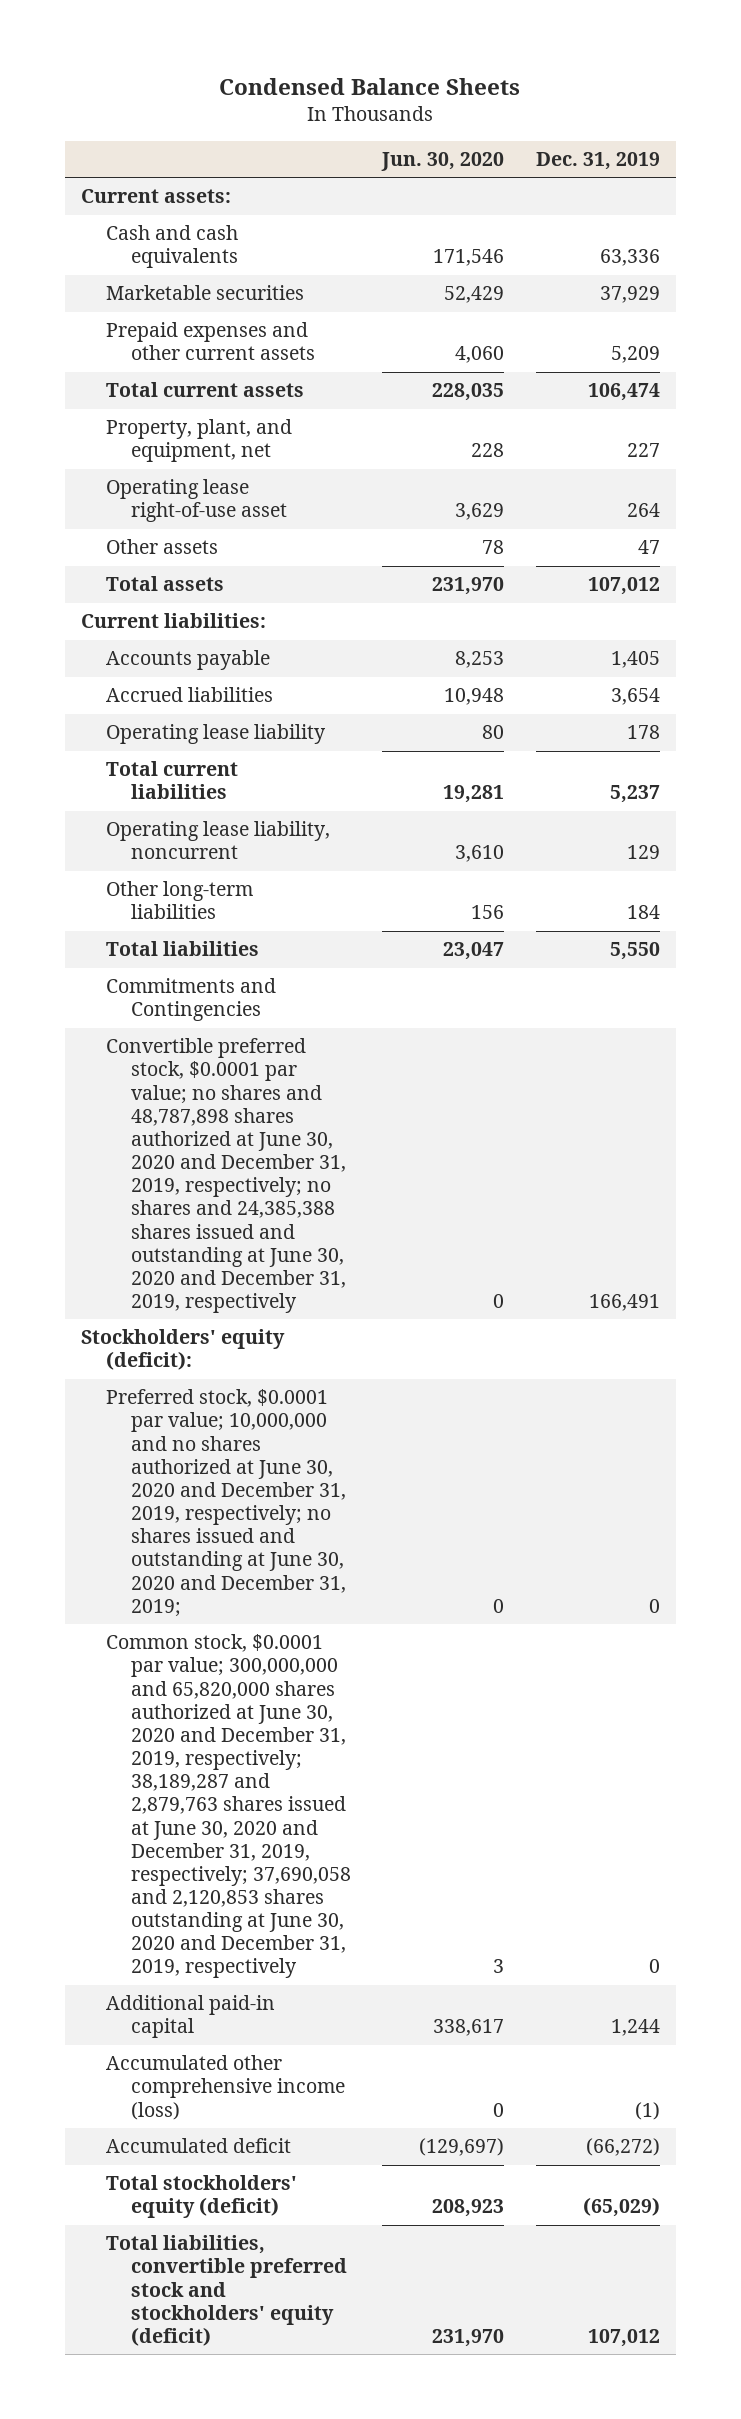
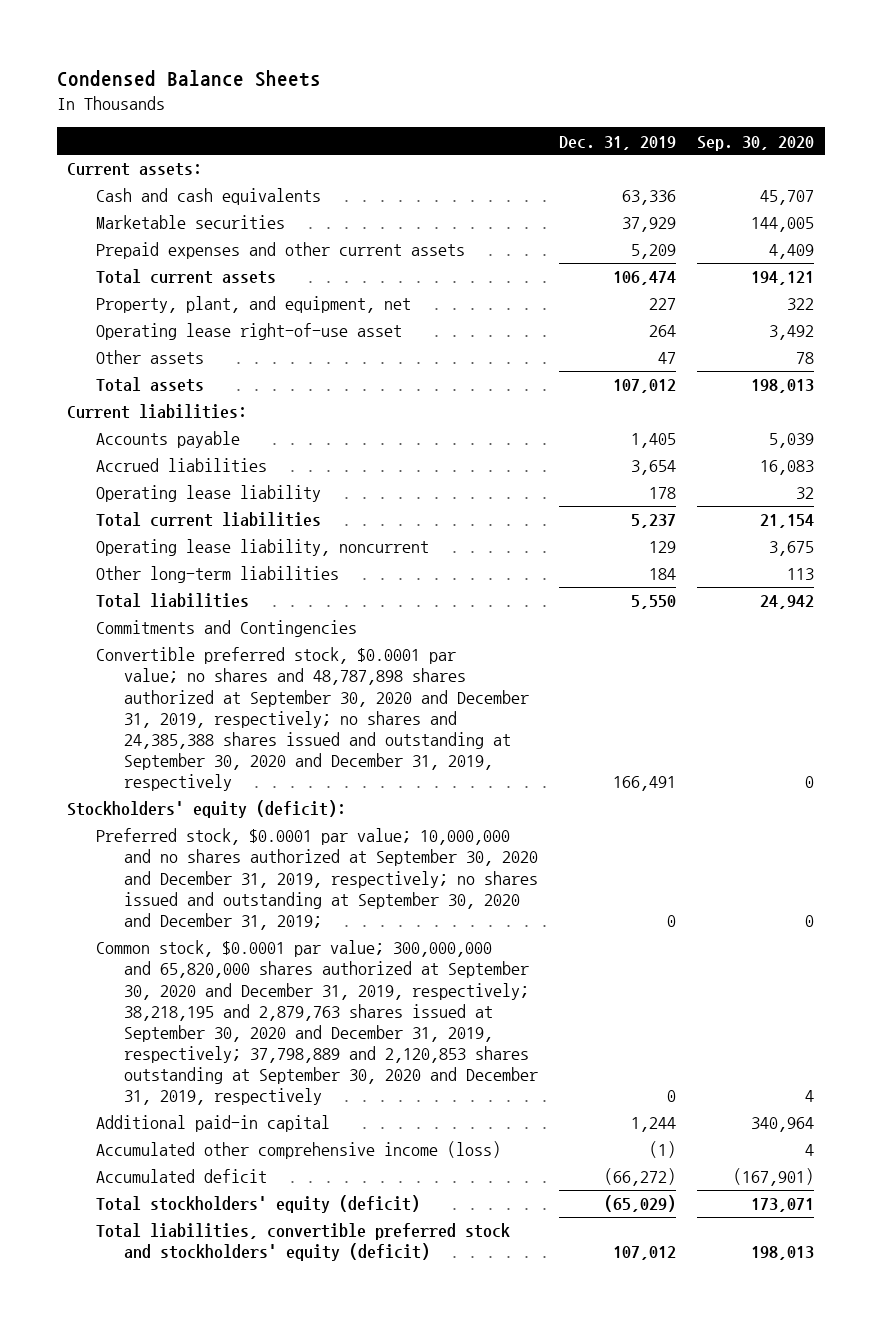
- | Jun. 30, 2020 | Dec. 31, 2019
+ | Dec. 31, 2019 | Sep. 30, 2020
- Convertible preferred stock, $0.0001 par value; no shares and 48,787,898 shares authorized at June 30, 2020 and December 31, 2019, respectively; no shares and 24,385,388 shares issued and outstanding at June 30, 2020 and December 31, 2019, respectively | 0 | 166,491
+ Convertible preferred stock, $0.0001 par value; no shares and 48,787,898 shares authorized at September 30, 2020 and December 31, 2019, respectively; no shares and 24,385,388 shares issued and outstanding at September 30, 2020 and December 31, 2019, respectively | 166,491 | 0
- Preferred stock, $0.0001 par value; 10,000,000 and no shares authorized at June 30, 2020 and December 31, 2019, respectively; no shares issued and outstanding at June 30, 2020 and December 31, 2019; | 0 | 0
- Common stock, $0.0001 par value; 300,000,000 and 65,820,000 shares authorized at June 30, 2020 and December 31, 2019, respectively; 38,189,287 and 2,879,763 shares issued at June 30, 2020 and December 31, 2019, respectively; 37,690,058 and 2,120,853 shares outstanding at June 30, 2020 and December 31, 2019, respectively | 3 | 0
+ Preferred stock, $0.0001 par value; 10,000,000 and no shares authorized at September 30, 2020 and December 31, 2019, respectively; no shares issued and outstanding at September 30, 2020 and December 31, 2019; | 0 | 0
+ Common stock, $0.0001 par value; 300,000,000 and 65,820,000 shares authorized at September 30, 2020 and December 31, 2019, respectively; 38,218,195 and 2,879,763 shares issued at September 30, 2020 and December 31, 2019, respectively; 37,798,889 and 2,120,853 shares outstanding at September 30, 2020 and December 31, 2019, respectively | 0 | 4

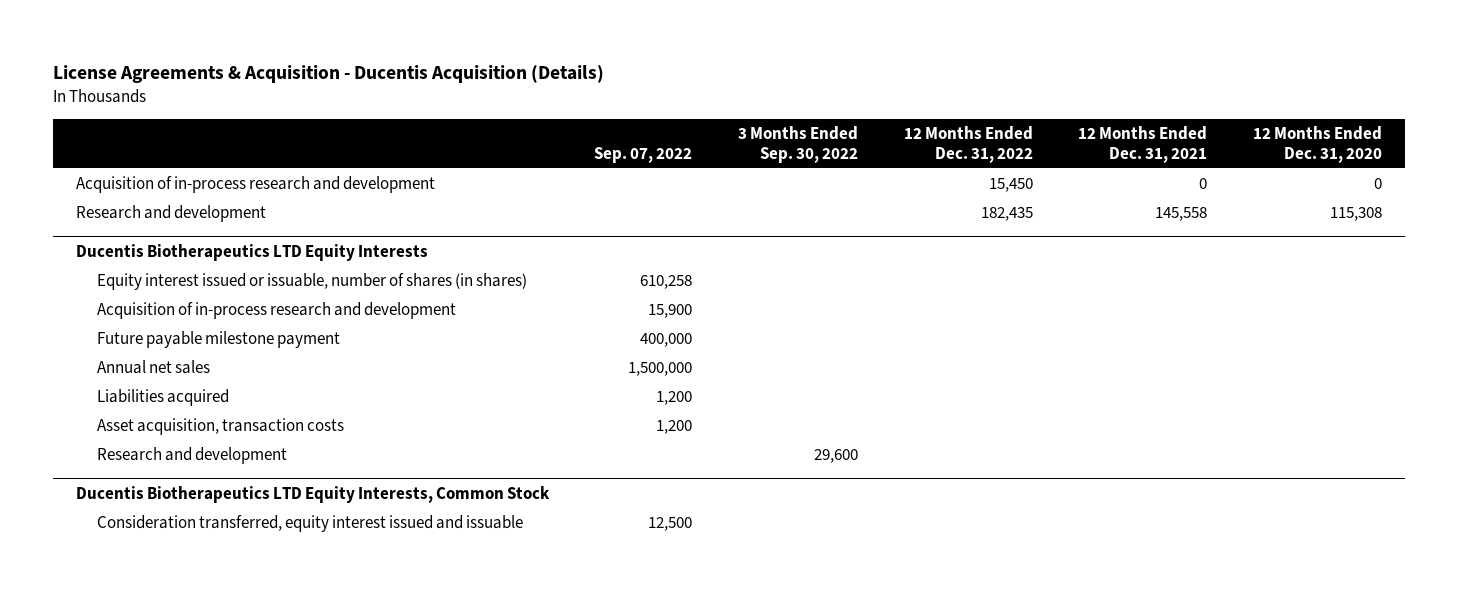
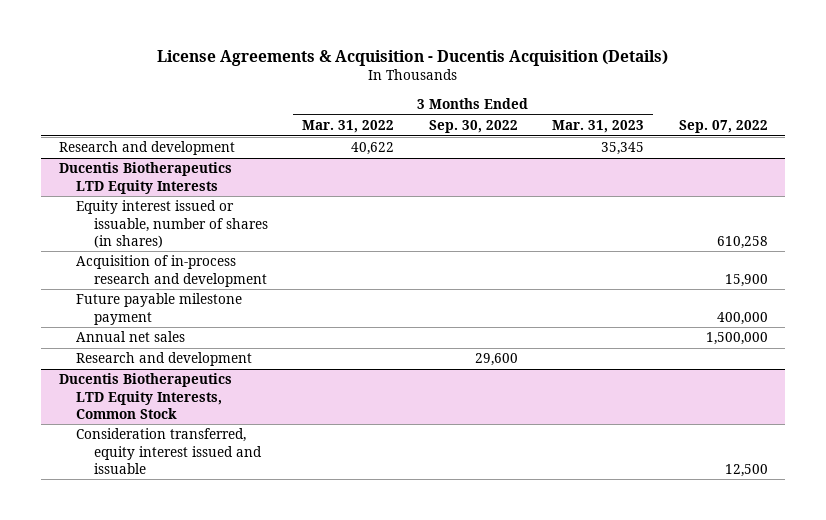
- | Sep. 07, 2022 | 3 Months Ended Sep. 30, 2022 | 12 Months Ended Dec. 31, 2022 | 12 Months Ended Dec. 31, 2021 | 12 Months Ended Dec. 31, 2020
+ | 3 Months Ended Mar. 31, 2022 | 3 Months Ended Sep. 30, 2022 | 3 Months Ended Mar. 31, 2023 | Sep. 07, 2022
- Acquisition of in-process research and development | | | 15,450 | 0 | 0
@ Ducentis Biotherapeutics LTD Equity Interests
- Liabilities acquired | 1,200 | | | |
- Asset acquisition, transaction costs | 1,200 | | | |

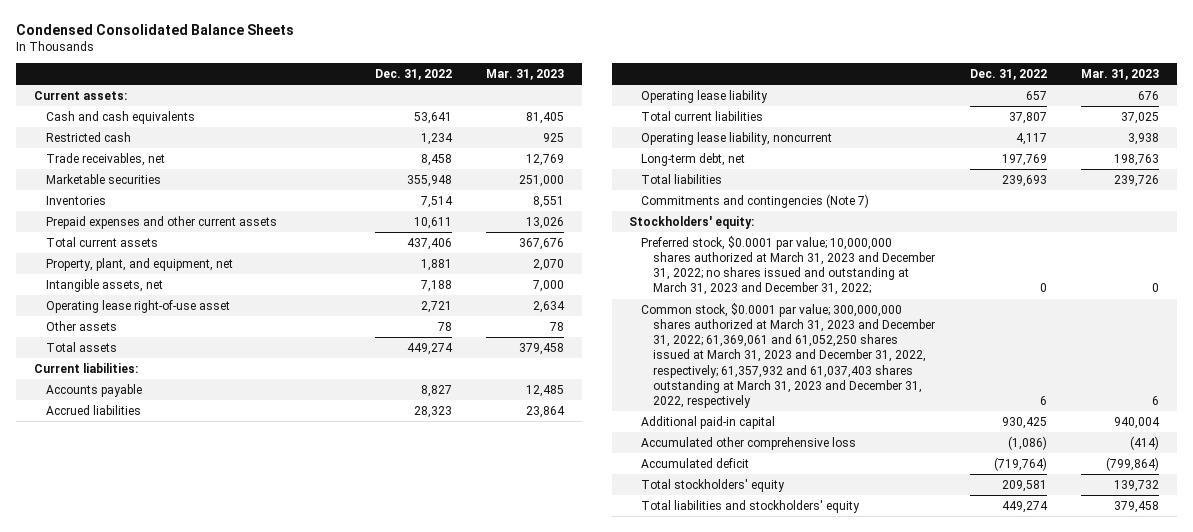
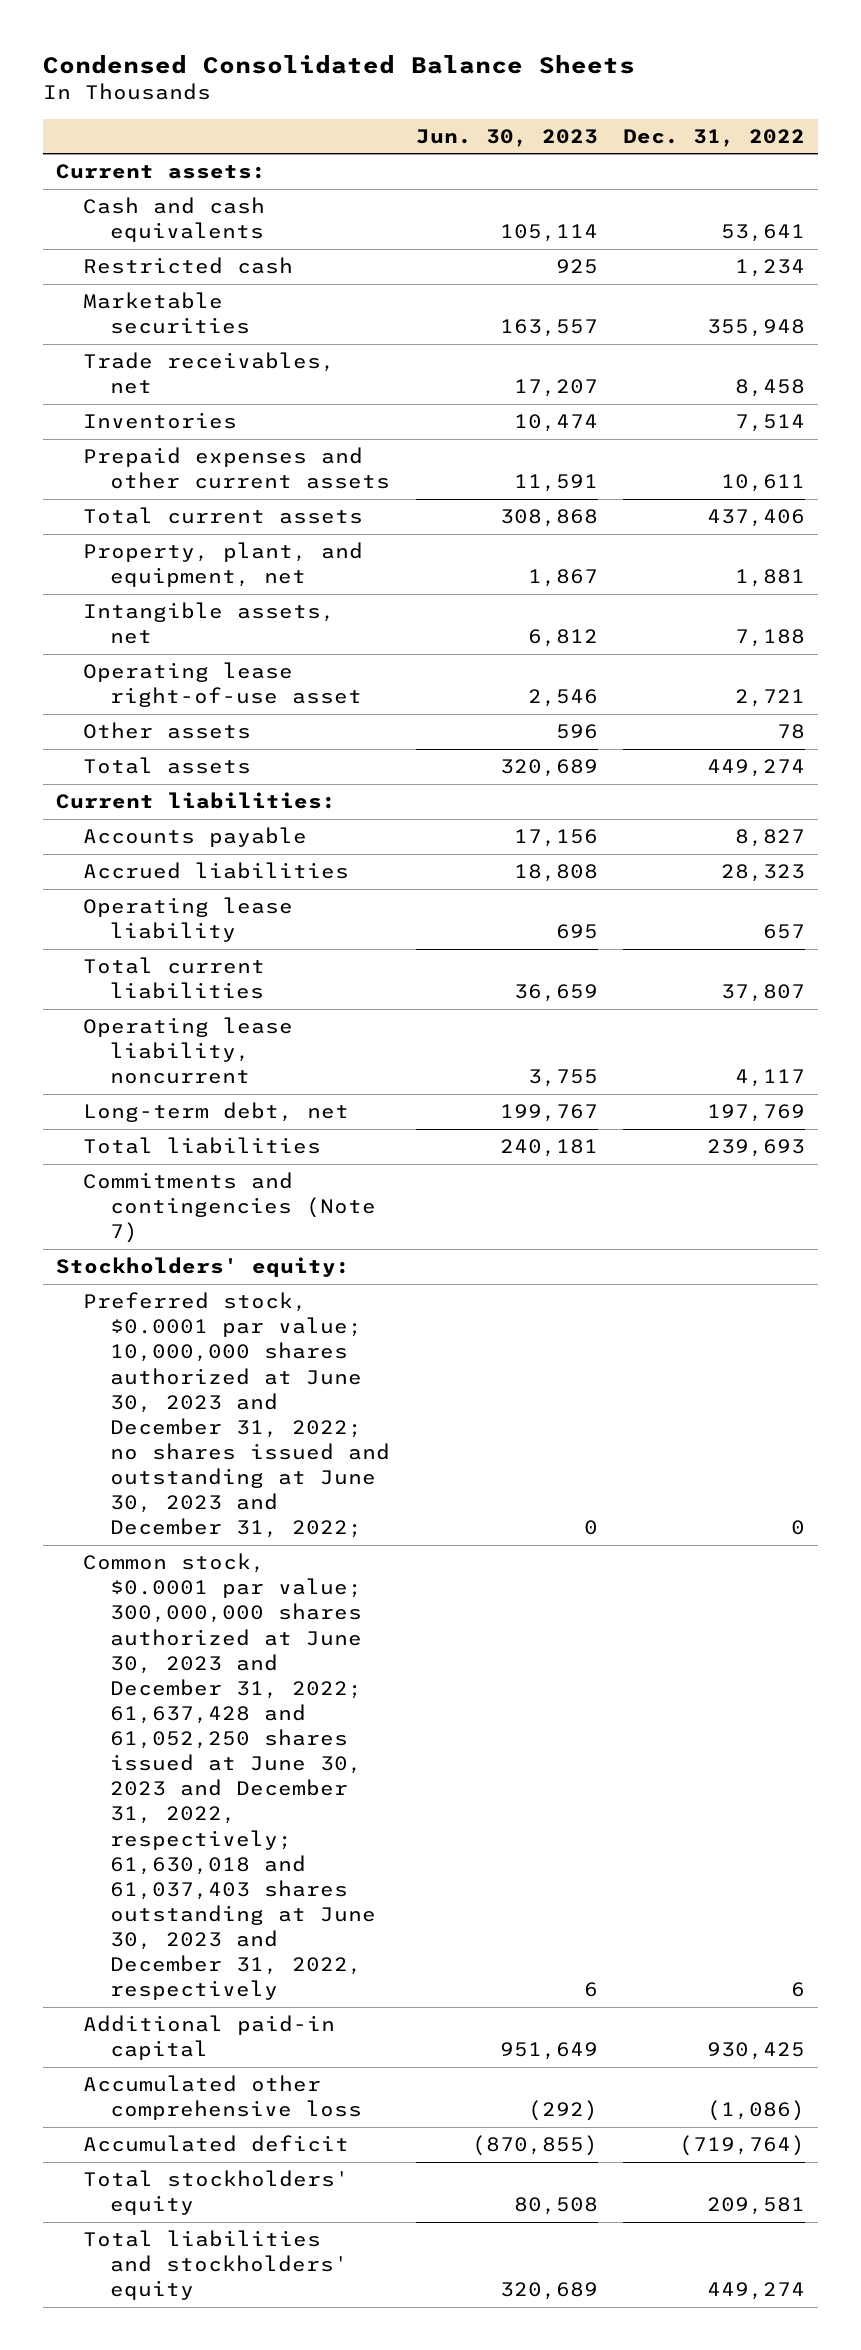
- | Dec. 31, 2022 | Mar. 31, 2023
+ | Jun. 30, 2023 | Dec. 31, 2022
moved down: Trade receivables, net | 17,207 | 8,458
- Preferred stock, $0.0001 par value; 10,000,000 shares authorized at March 31, 2023 and December 31, 2022; no shares issued and outstanding at March 31, 2023 and December 31, 2022; | 0 | 0
- Common stock, $0.0001 par value; 300,000,000 shares authorized at March 31, 2023 and December 31, 2022; 61,369,061 and 61,052,250 shares issued at March 31, 2023 and December 31, 2022, respectively; 61,357,932 and 61,037,403 shares outstanding at March 31, 2023 and December 31, 2022, respectively | 6 | 6
+ Preferred stock, $0.0001 par value; 10,000,000 shares authorized at June 30, 2023 and December 31, 2022; no shares issued and outstanding at June 30, 2023 and December 31, 2022; | 0 | 0
+ Common stock, $0.0001 par value; 300,000,000 shares authorized at June 30, 2023 and December 31, 2022; 61,637,428 and 61,052,250 shares issued at June 30, 2023 and December 31, 2022, respectively; 61,630,018 and 61,037,403 shares outstanding at June 30, 2023 and December 31, 2022, respectively | 6 | 6

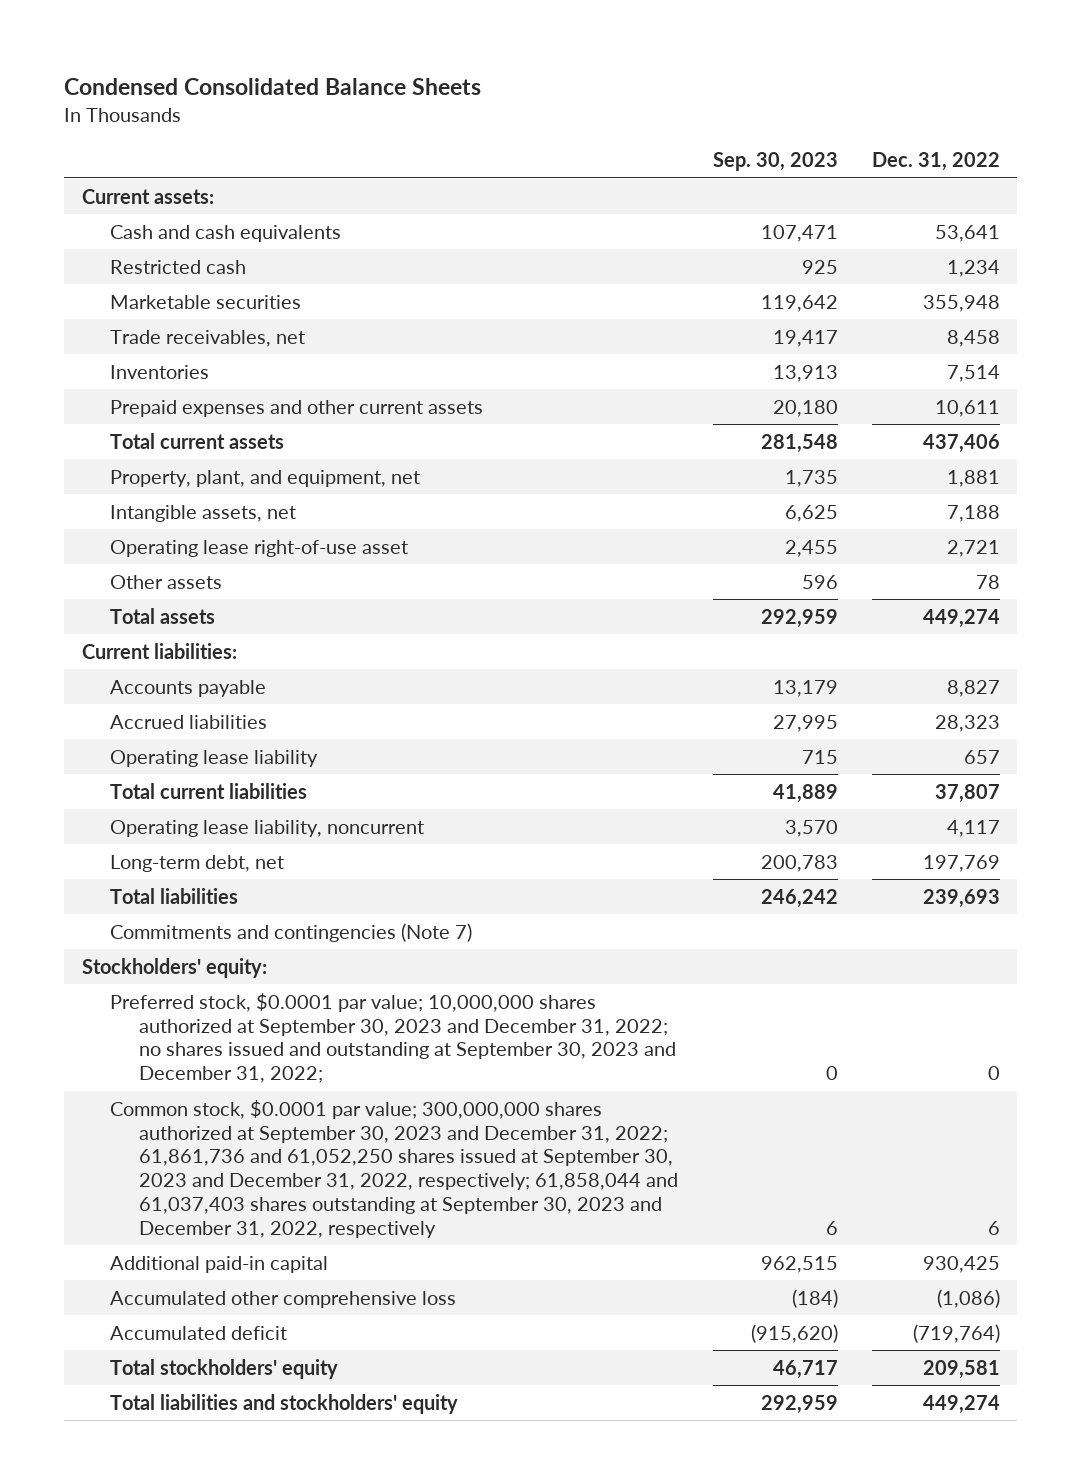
- | Jun. 30, 2023 | Dec. 31, 2022
+ | Sep. 30, 2023 | Dec. 31, 2022
- Preferred stock, $0.0001 par value; 10,000,000 shares authorized at June 30, 2023 and December 31, 2022; no shares issued and outstanding at June 30, 2023 and December 31, 2022; | 0 | 0
- Common stock, $0.0001 par value; 300,000,000 shares authorized at June 30, 2023 and December 31, 2022; 61,637,428 and 61,052,250 shares issued at June 30, 2023 and December 31, 2022, respectively; 61,630,018 and 61,037,403 shares outstanding at June 30, 2023 and December 31, 2022, respectively | 6 | 6
+ Preferred stock, $0.0001 par value; 10,000,000 shares authorized at September 30, 2023 and December 31, 2022; no shares issued and outstanding at September 30, 2023 and December 31, 2022; | 0 | 0
+ Common stock, $0.0001 par value; 300,000,000 shares authorized at September 30, 2023 and December 31, 2022; 61,861,736 and 61,052,250 shares issued at September 30, 2023 and December 31, 2022, respectively; 61,858,044 and 61,037,403 shares outstanding at September 30, 2023 and December 31, 2022, respectively | 6 | 6

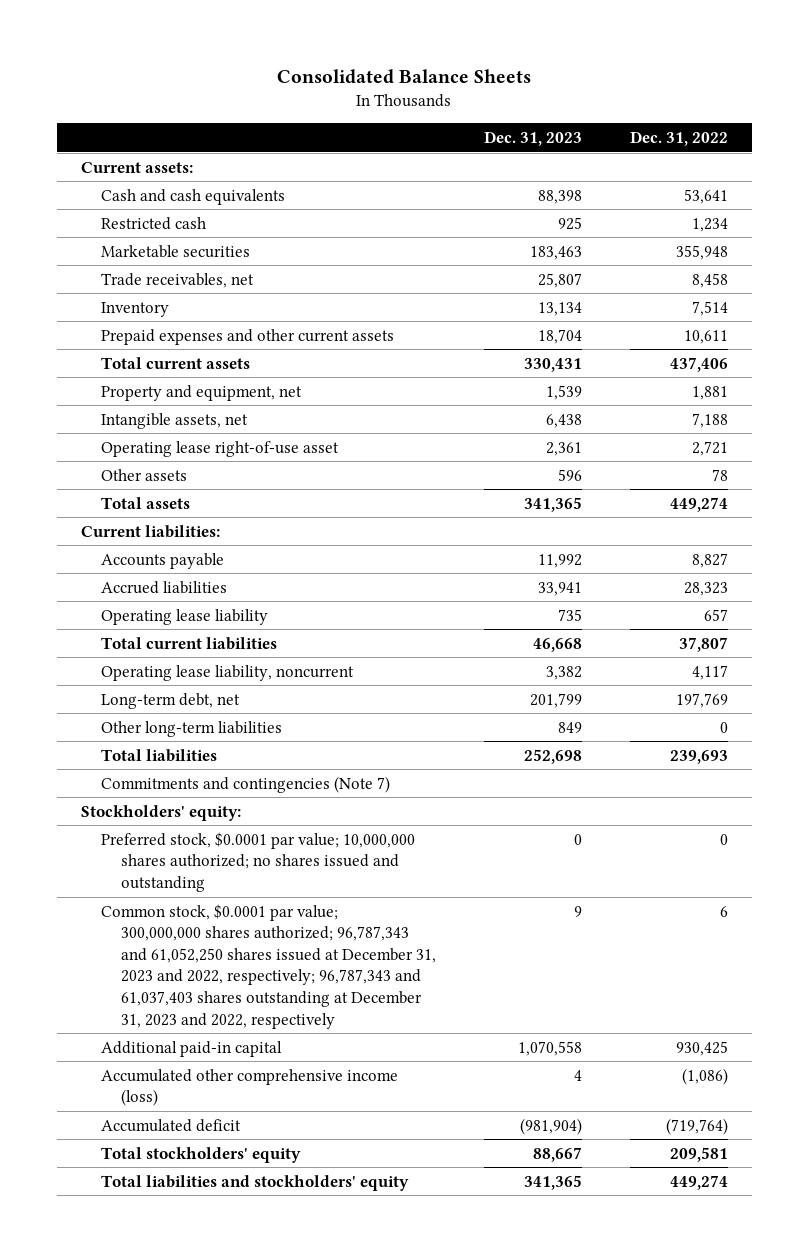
- Condensed Consolidated Balance Sheets
+ Consolidated Balance Sheets
- | Sep. 30, 2023 | Dec. 31, 2022
+ | Dec. 31, 2023 | Dec. 31, 2022
- Inventories | 13,913 | 7,514
+ Inventory | 13,134 | 7,514
- Property, plant, and equipment, net | 1,735 | 1,881
+ Property and equipment, net | 1,539 | 1,881
+ Other long-term liabilities | 849 | 0
- Preferred stock, $0.0001 par value; 10,000,000 shares authorized at September 30, 2023 and December 31, 2022; no shares issued and outstanding at September 30, 2023 and December 31, 2022; | 0 | 0
- Common stock, $0.0001 par value; 300,000,000 shares authorized at September 30, 2023 and December 31, 2022; 61,861,736 and 61,052,250 shares issued at September 30, 2023 and December 31, 2022, respectively; 61,858,044 and 61,037,403 shares outstanding at September 30, 2023 and December 31, 2022, respectively | 6 | 6
+ Preferred stock, $0.0001 par value; 10,000,000 shares authorized; no shares issued and outstanding | 0 | 0
+ Common stock, $0.0001 par value; 300,000,000 shares authorized; 96,787,343 and 61,052,250 shares issued at December 31, 2023 and 2022, respectively; 96,787,343 and 61,037,403 shares outstanding at December 31, 2023 and 2022, respectively | 9 | 6
- Accumulated other comprehensive loss | (184) | (1,086)
+ Accumulated other comprehensive income (loss) | 4 | (1,086)

